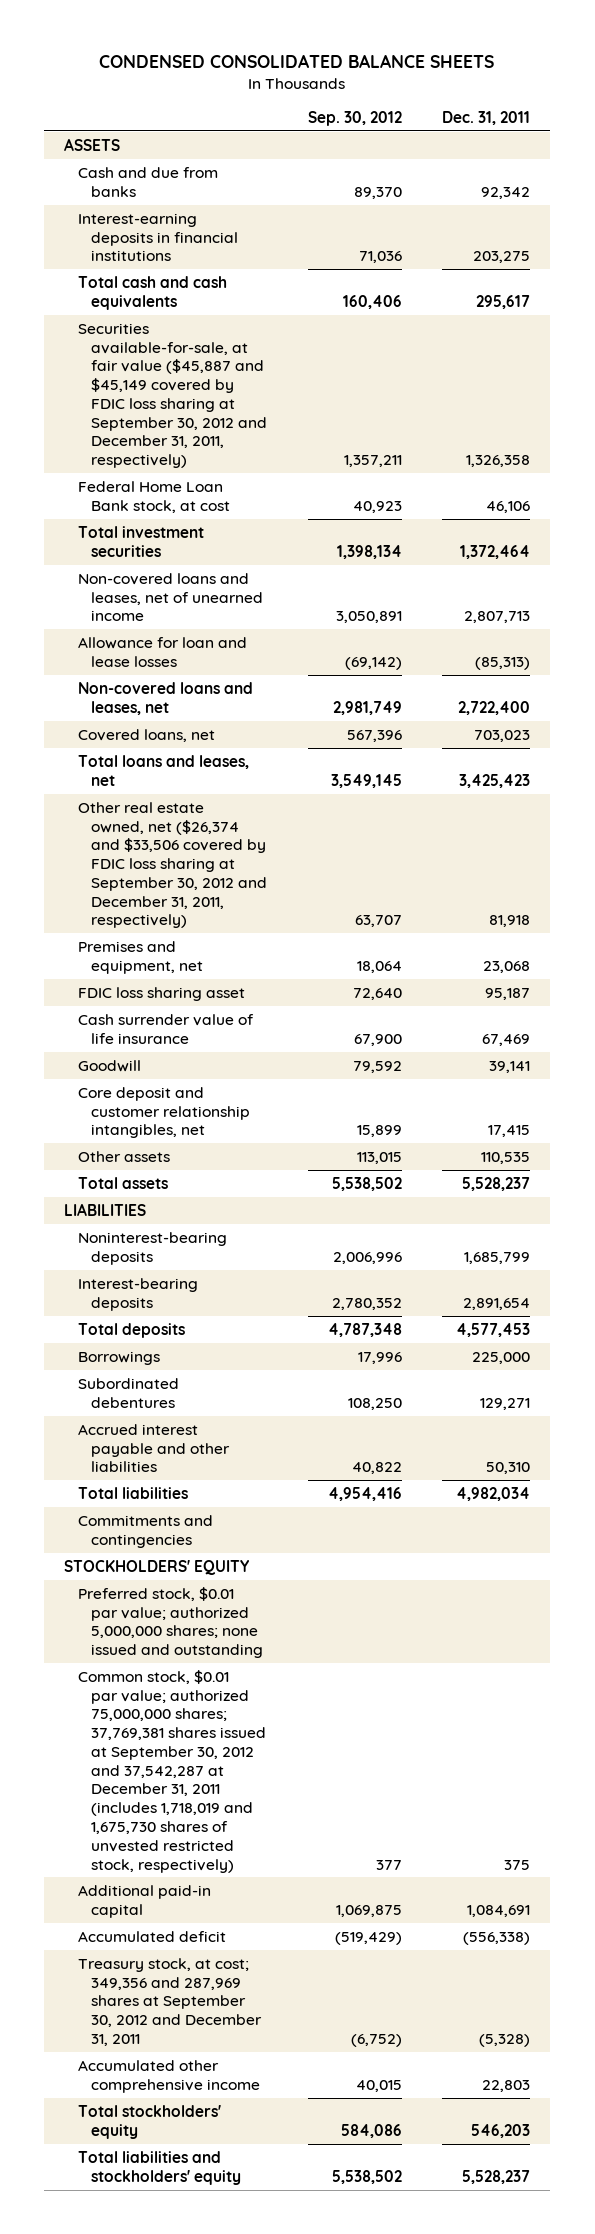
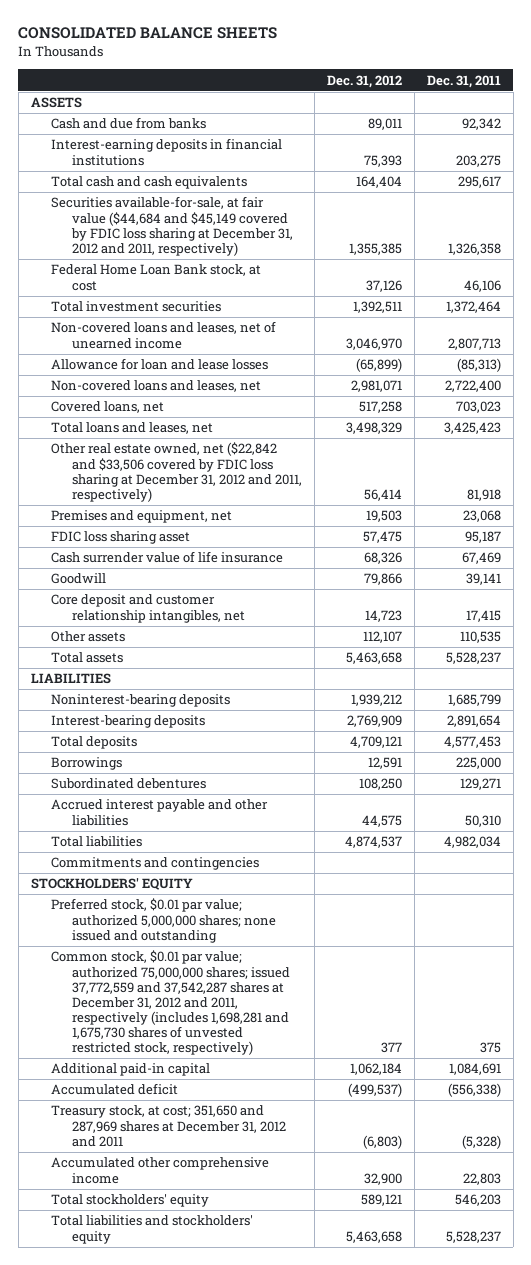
- CONDENSED CONSOLIDATED BALANCE SHEETS
+ CONSOLIDATED BALANCE SHEETS
- | Sep. 30, 2012 | Dec. 31, 2011
+ | Dec. 31, 2012 | Dec. 31, 2011
- Securities available-for-sale, at fair value ($45,887 and $45,149 covered by FDIC loss sharing at September 30, 2012 and December 31, 2011, respectively) | 1,357,211 | 1,326,358
+ Securities available-for-sale, at fair value ($44,684 and $45,149 covered by FDIC loss sharing at December 31, 2012 and 2011, respectively) | 1,355,385 | 1,326,358
- Other real estate owned, net ($26,374 and $33,506 covered by FDIC loss sharing at September 30, 2012 and December 31, 2011, respectively) | 63,707 | 81,918
+ Other real estate owned, net ($22,842 and $33,506 covered by FDIC loss sharing at December 31, 2012 and 2011, respectively) | 56,414 | 81,918
- Common stock, $0.01 par value; authorized 75,000,000 shares; 37,769,381 shares issued at September 30, 2012 and 37,542,287 at December 31, 2011 (includes 1,718,019 and 1,675,730 shares of unvested restricted stock, respectively) | 377 | 375
+ Common stock, $0.01 par value; authorized 75,000,000 shares; issued 37,772,559 and 37,542,287 shares at December 31, 2012 and 2011, respectively (includes 1,698,281 and 1,675,730 shares of unvested restricted stock, respectively) | 377 | 375
- Treasury stock, at cost; 349,356 and 287,969 shares at September 30, 2012 and December 31, 2011 | (6,752) | (5,328)
+ Treasury stock, at cost; 351,650 and 287,969 shares at December 31, 2012 and 2011 | (6,803) | (5,328)

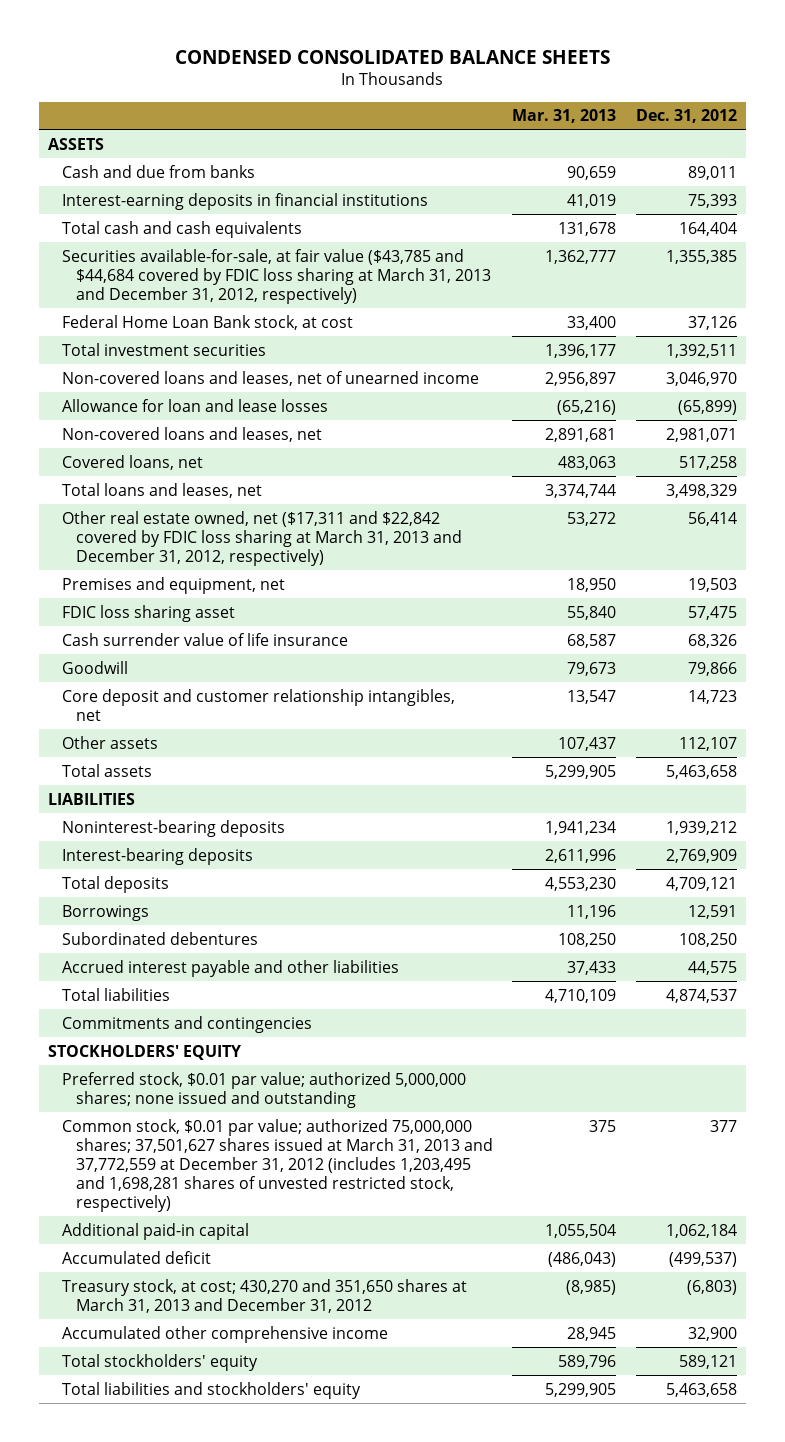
- CONSOLIDATED BALANCE SHEETS
+ CONDENSED CONSOLIDATED BALANCE SHEETS
- | Dec. 31, 2012 | Dec. 31, 2011
+ | Mar. 31, 2013 | Dec. 31, 2012
- Securities available-for-sale, at fair value ($44,684 and $45,149 covered by FDIC loss sharing at December 31, 2012 and 2011, respectively) | 1,355,385 | 1,326,358
+ Securities available-for-sale, at fair value ($43,785 and $44,684 covered by FDIC loss sharing at March 31, 2013 and December 31, 2012, respectively) | 1,362,777 | 1,355,385
- Other real estate owned, net ($22,842 and $33,506 covered by FDIC loss sharing at December 31, 2012 and 2011, respectively) | 56,414 | 81,918
+ Other real estate owned, net ($17,311 and $22,842 covered by FDIC loss sharing at March 31, 2013 and December 31, 2012, respectively) | 53,272 | 56,414
- Common stock, $0.01 par value; authorized 75,000,000 shares; issued 37,772,559 and 37,542,287 shares at December 31, 2012 and 2011, respectively (includes 1,698,281 and 1,675,730 shares of unvested restricted stock, respectively) | 377 | 375
+ Common stock, $0.01 par value; authorized 75,000,000 shares; 37,501,627 shares issued at March 31, 2013 and 37,772,559 at December 31, 2012 (includes 1,203,495 and 1,698,281 shares of unvested restricted stock, respectively) | 375 | 377
- Treasury stock, at cost; 351,650 and 287,969 shares at December 31, 2012 and 2011 | (6,803) | (5,328)
+ Treasury stock, at cost; 430,270 and 351,650 shares at March 31, 2013 and December 31, 2012 | (8,985) | (6,803)

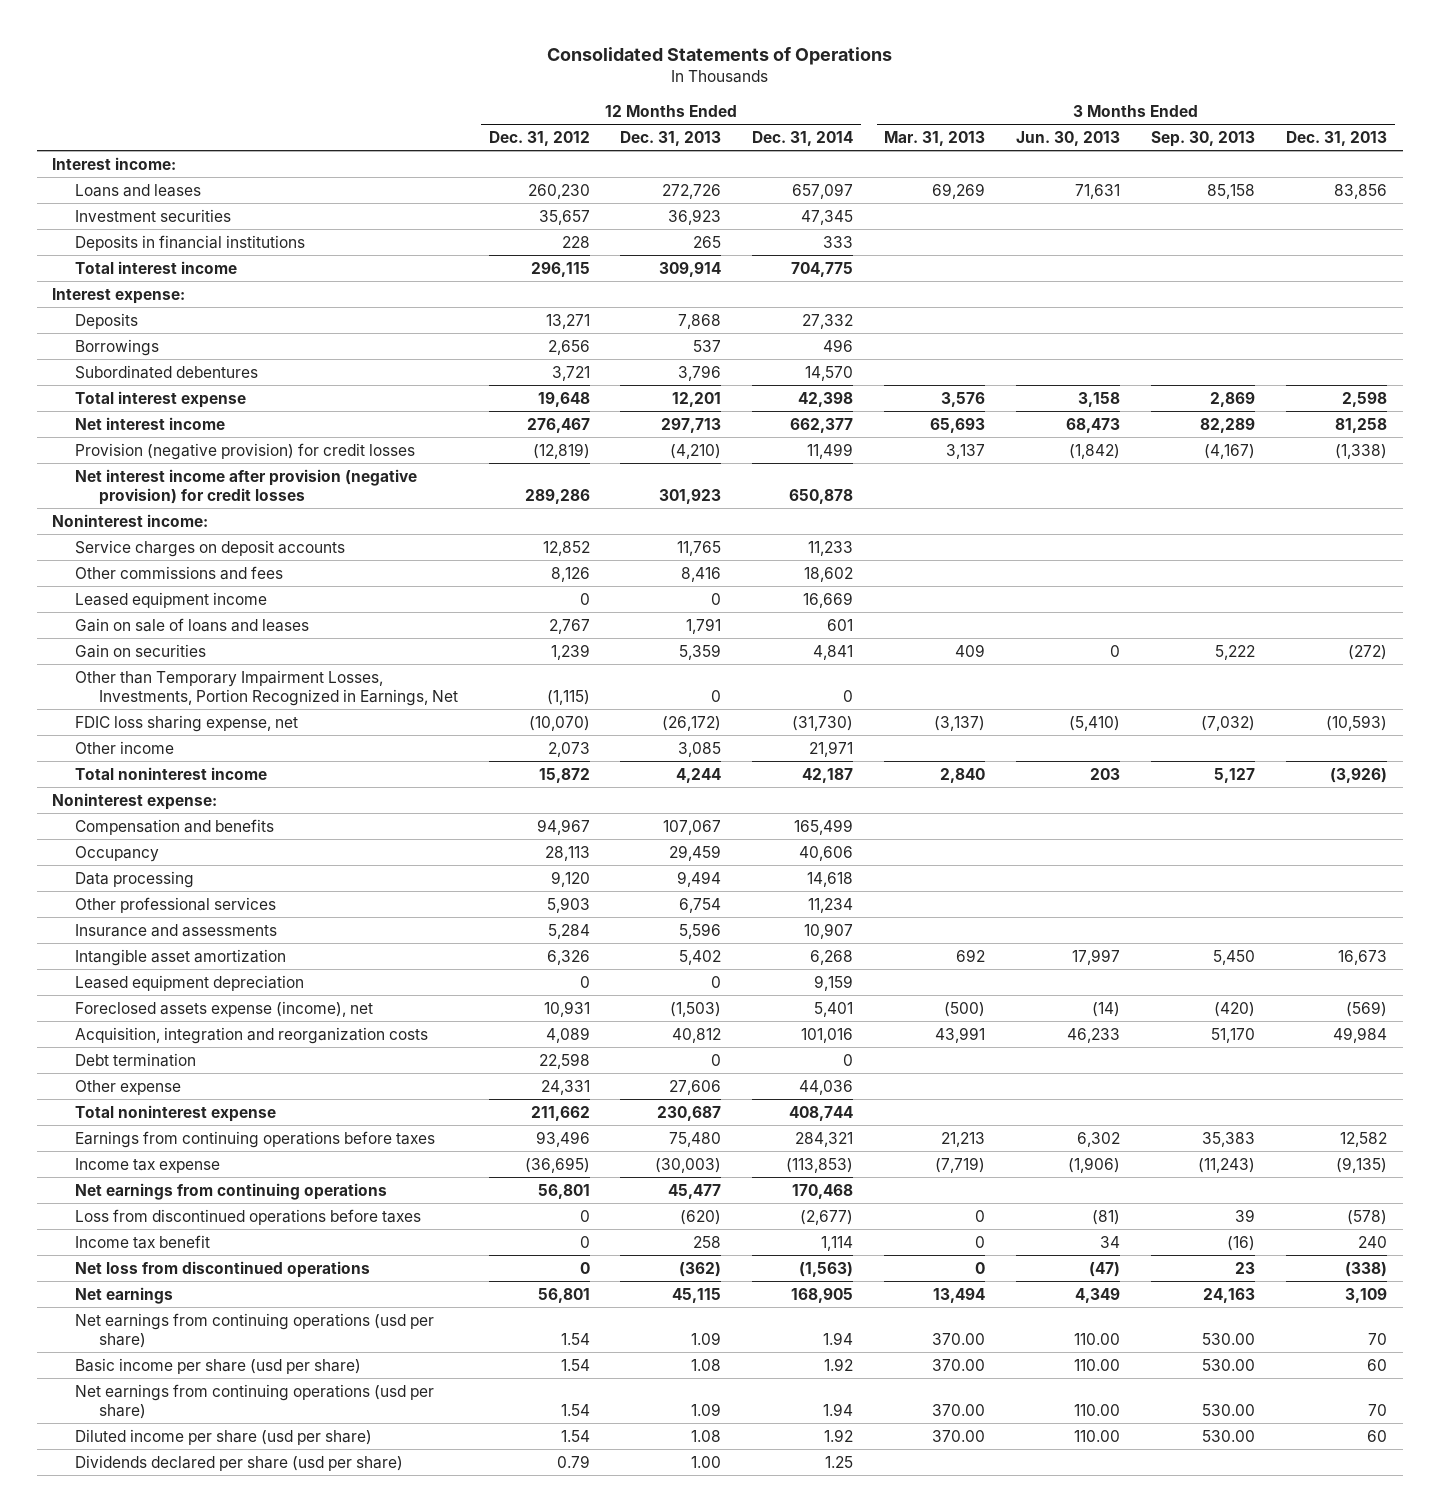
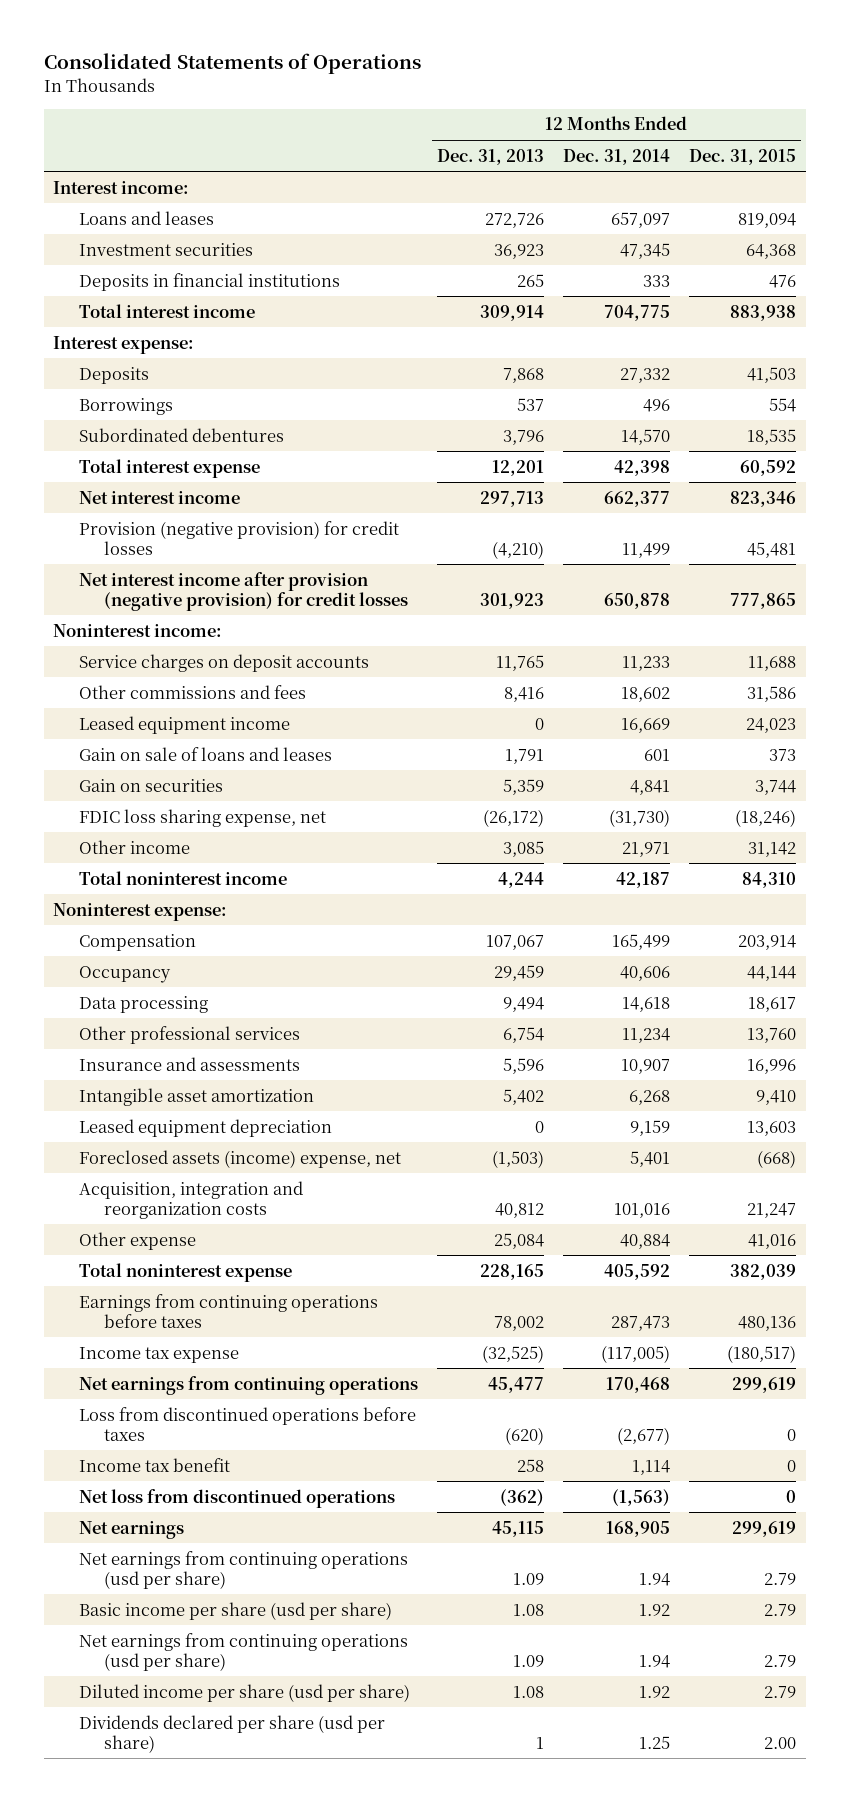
- | 12 Months Ended Dec. 31, 2012 | 12 Months Ended Dec. 31, 2013 | 12 Months Ended Dec. 31, 2014 | 3 Months Ended Mar. 31, 2013 | 3 Months Ended Jun. 30, 2013 | 3 Months Ended Sep. 30, 2013 | 3 Months Ended Dec. 31, 2013
+ | 12 Months Ended Dec. 31, 2013 | 12 Months Ended Dec. 31, 2014 | 12 Months Ended Dec. 31, 2015
- Other than Temporary Impairment Losses, Investments, Portion Recognized in Earnings, Net | (1,115) | 0 | 0 | | | |
- Compensation and benefits | 94,967 | 107,067 | 165,499 | | | |
+ Compensation | 107,067 | 165,499 | 203,914
- Foreclosed assets expense (income), net | 10,931 | (1,503) | 5,401 | (500) | (14) | (420) | (569)
+ Foreclosed assets (income) expense, net | (1,503) | 5,401 | (668)
- Debt termination | 22,598 | 0 | 0 | | | |
- Other expense | 24,331 | 27,606 | 44,036 | | | |
- Total noninterest expense | 211,662 | 230,687 | 408,744 | | | |
- Earnings from continuing operations before taxes | 93,496 | 75,480 | 284,321 | 21,213 | 6,302 | 35,383 | 12,582
- Income tax expense | (36,695) | (30,003) | (113,853) | (7,719) | (1,906) | (11,243) | (9,135)
+ Other expense | 25,084 | 40,884 | 41,016
+ Total noninterest expense | 228,165 | 405,592 | 382,039
+ Earnings from continuing operations before taxes | 78,002 | 287,473 | 480,136
+ Income tax expense | (32,525) | (117,005) | (180,517)
- Dividends declared per share (usd per share) | 0.79 | 1.00 | 1.25 | | | |
+ Dividends declared per share (usd per share) | 1 | 1.25 | 2.00

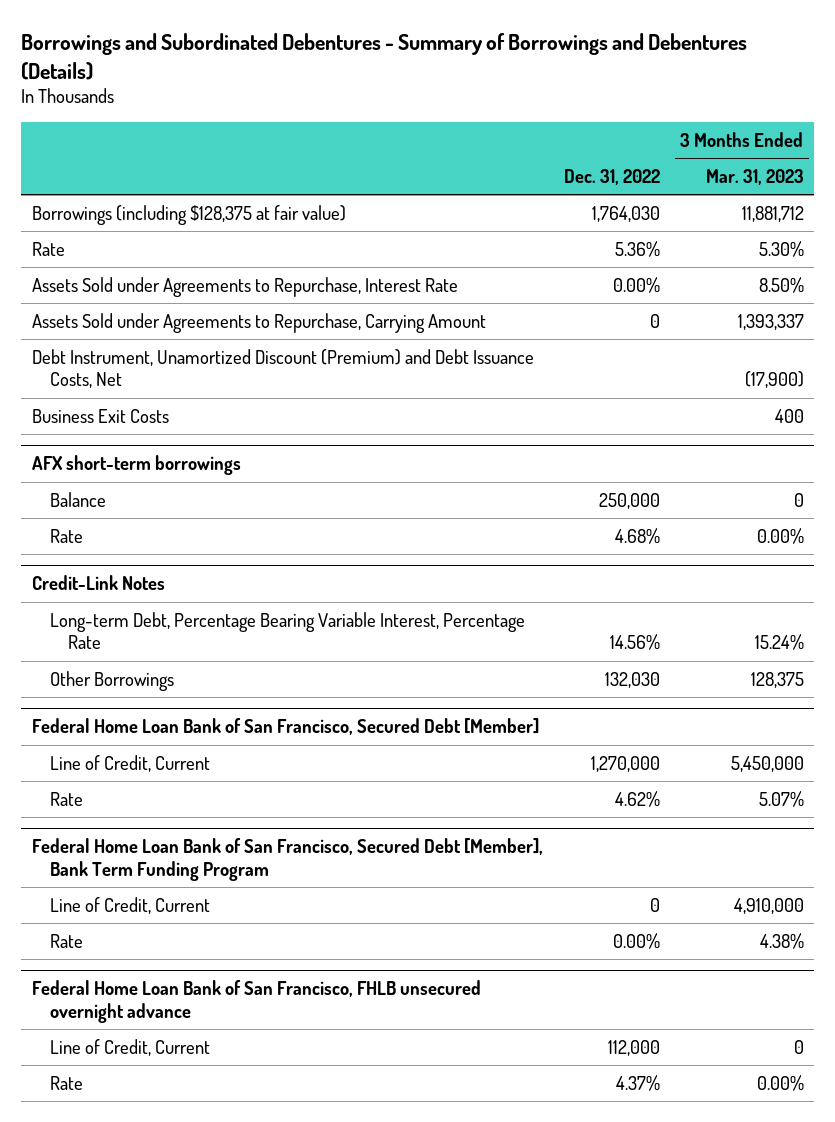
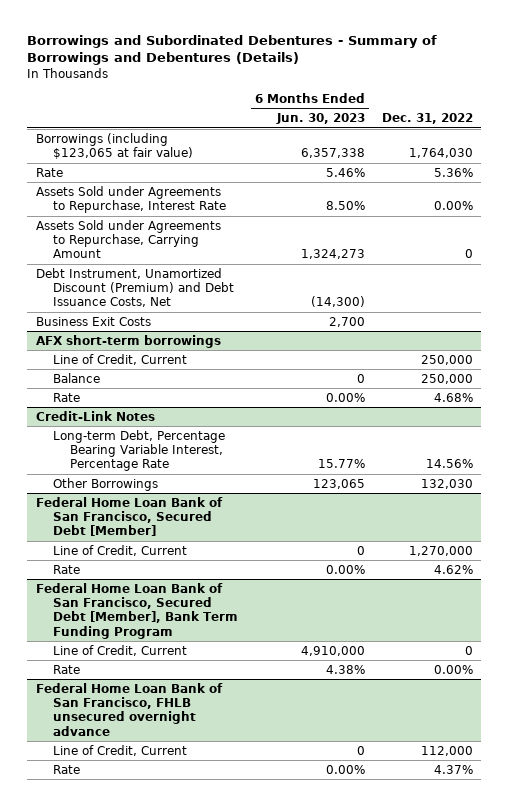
- | Dec. 31, 2022 | 3 Months Ended Mar. 31, 2023
+ | 6 Months Ended Jun. 30, 2023 | Dec. 31, 2022
- Borrowings (including $128,375 at fair value) | 1,764,030 | 11,881,712
+ Borrowings (including $123,065 at fair value) | 6,357,338 | 1,764,030
@ AFX short-term borrowings
+ Line of Credit, Current | | 250,000

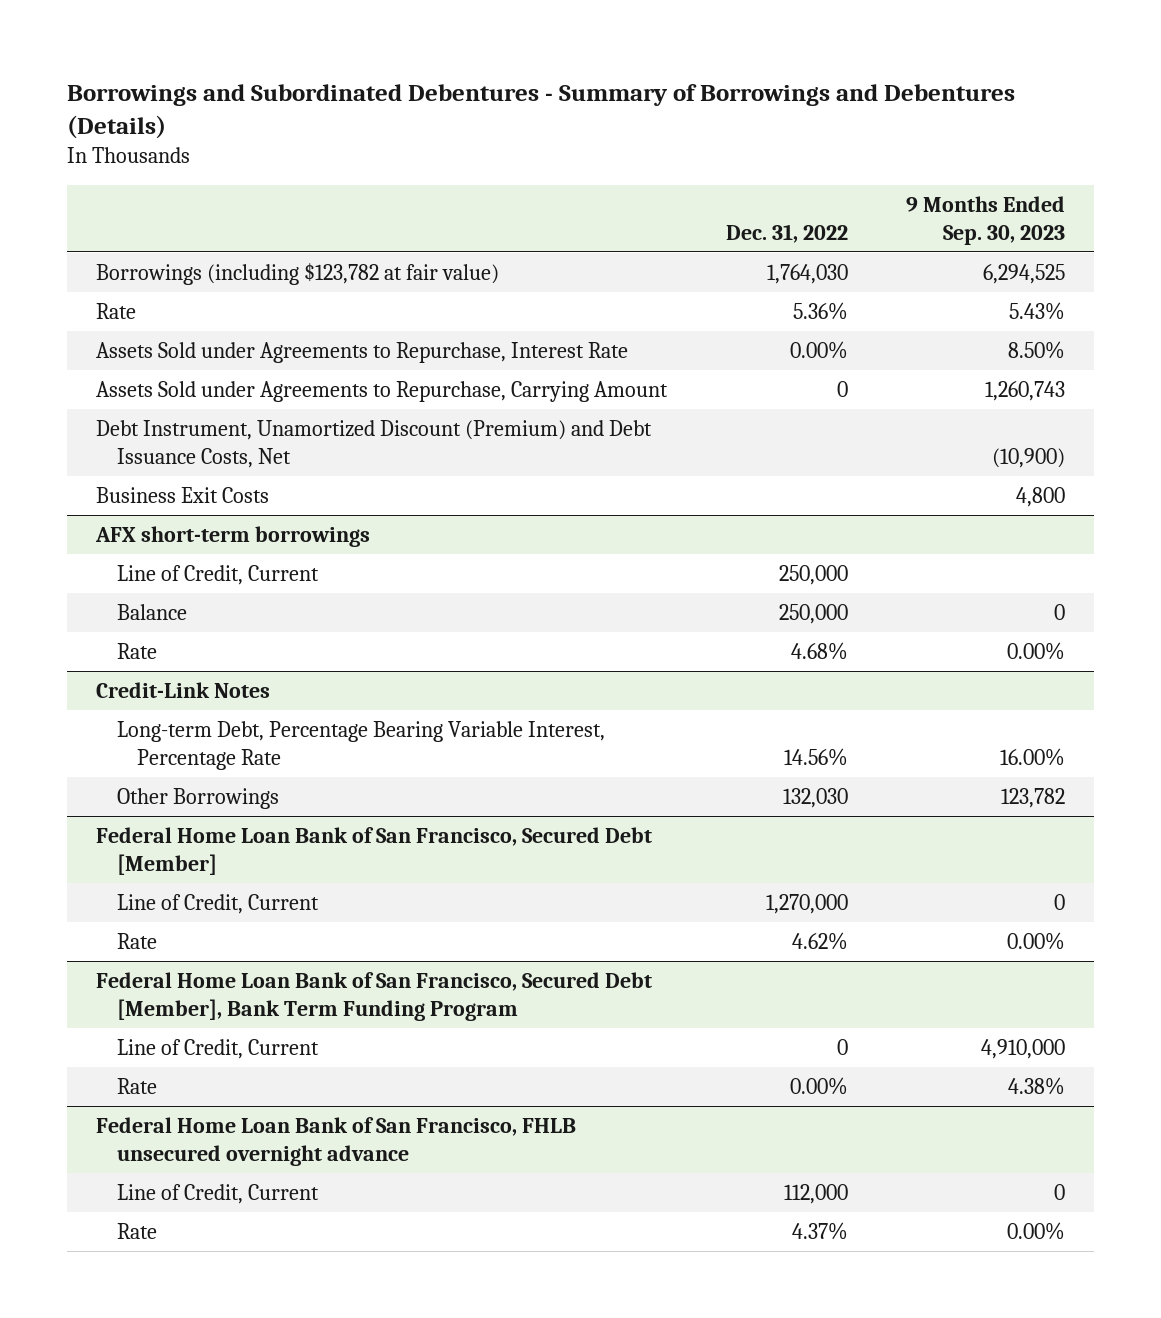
- | 6 Months Ended Jun. 30, 2023 | Dec. 31, 2022
+ | Dec. 31, 2022 | 9 Months Ended Sep. 30, 2023
- Borrowings (including $123,065 at fair value) | 6,357,338 | 1,764,030
+ Borrowings (including $123,782 at fair value) | 1,764,030 | 6,294,525

